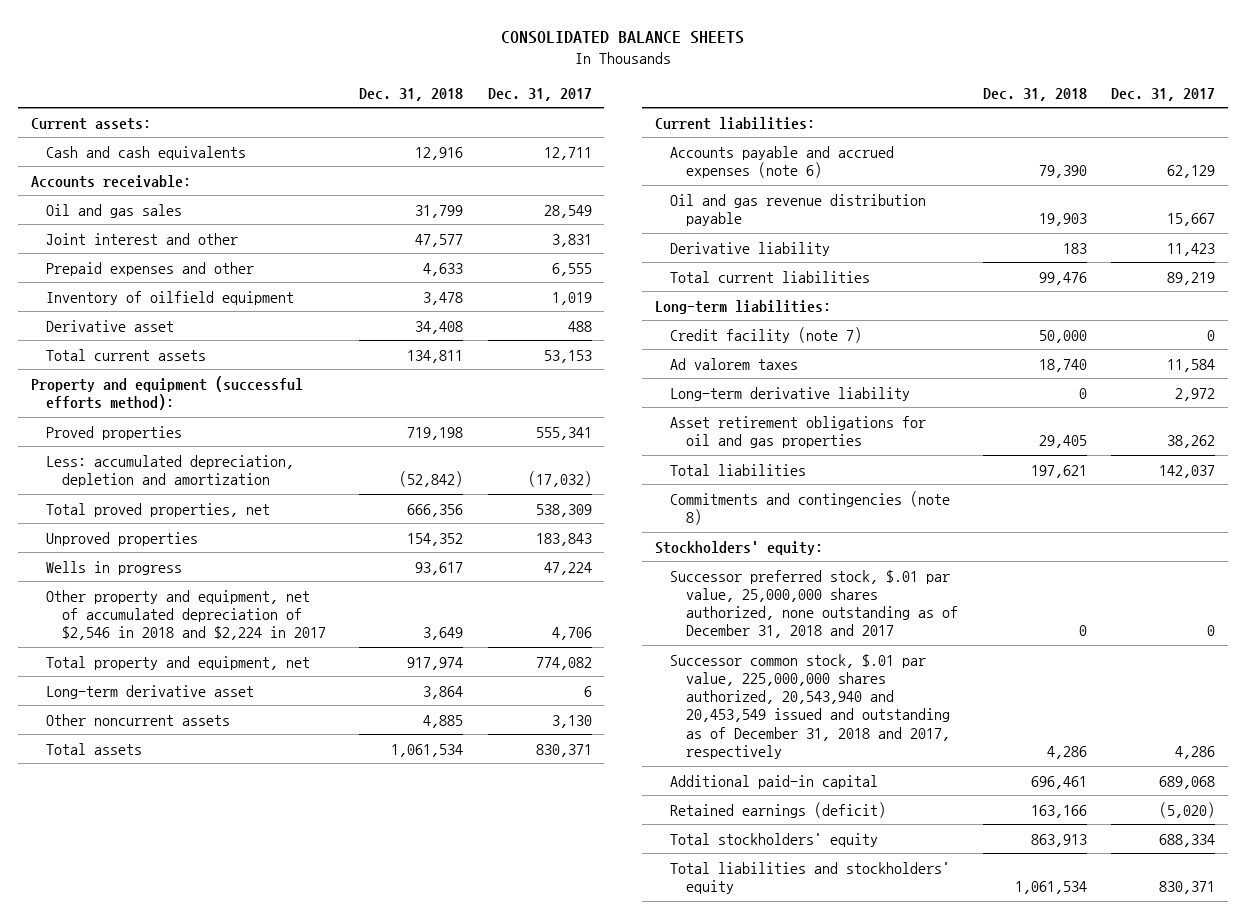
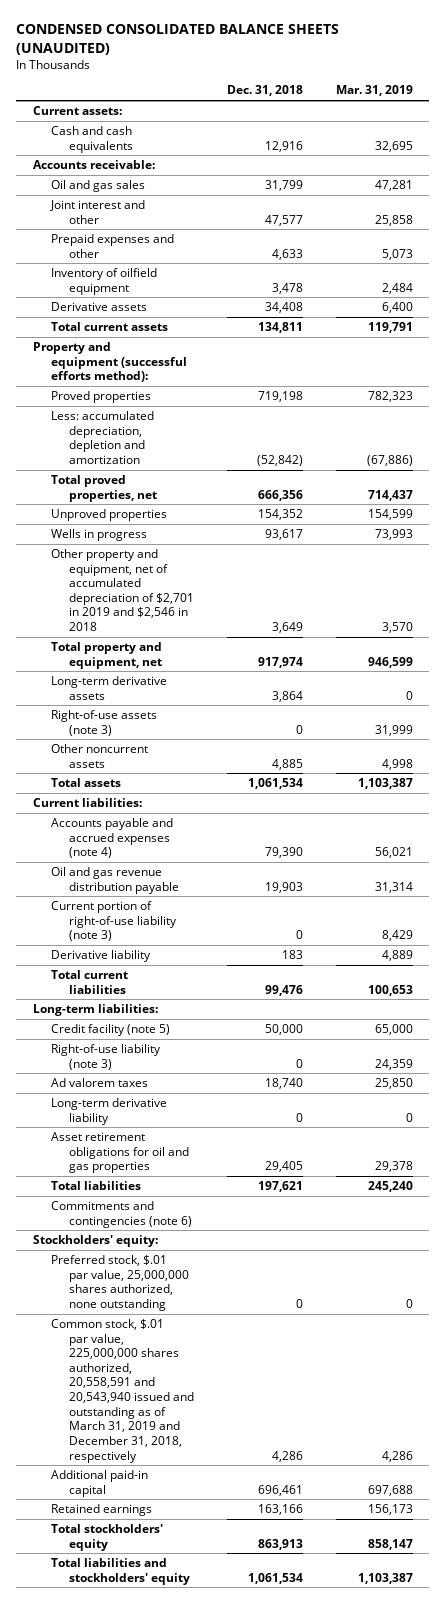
- CONSOLIDATED BALANCE SHEETS
+ CONDENSED CONSOLIDATED BALANCE SHEETS (UNAUDITED)
- | Dec. 31, 2018 | Dec. 31, 2017
+ | Dec. 31, 2018 | Mar. 31, 2019
- Derivative asset | 34,408 | 488
+ Derivative assets | 34,408 | 6,400
- Other property and equipment, net of accumulated depreciation of $2,546 in 2018 and $2,224 in 2017 | 3,649 | 4,706
+ Other property and equipment, net of accumulated depreciation of $2,701 in 2019 and $2,546 in 2018 | 3,649 | 3,570
- Long-term derivative asset | 3,864 | 6
+ Long-term derivative assets | 3,864 | 0
+ Right-of-use assets (note 3) | 0 | 31,999
- Accounts payable and accrued expenses (note 6) | 79,390 | 62,129
+ Accounts payable and accrued expenses (note 4) | 79,390 | 56,021
+ Current portion of right-of-use liability (note 3) | 0 | 8,429
- Credit facility (note 7) | 50,000 | 0
+ Credit facility (note 5) | 50,000 | 65,000
+ Right-of-use liability (note 3) | 0 | 24,359
- Commitments and contingencies (note 8)
+ Commitments and contingencies (note 6)
- Successor preferred stock, $.01 par value, 25,000,000 shares authorized, none outstanding as of December 31, 2018 and 2017 | 0 | 0
- Successor common stock, $.01 par value, 225,000,000 shares authorized, 20,543,940 and 20,453,549 issued and outstanding as of December 31, 2018 and 2017, respectively | 4,286 | 4,286
+ Preferred stock, $.01 par value, 25,000,000 shares authorized, none outstanding | 0 | 0
+ Common stock, $.01 par value, 225,000,000 shares authorized, 20,558,591 and 20,543,940 issued and outstanding as of March 31, 2019 and December 31, 2018, respectively | 4,286 | 4,286
- Retained earnings (deficit) | 163,166 | (5,020)
+ Retained earnings | 163,166 | 156,173

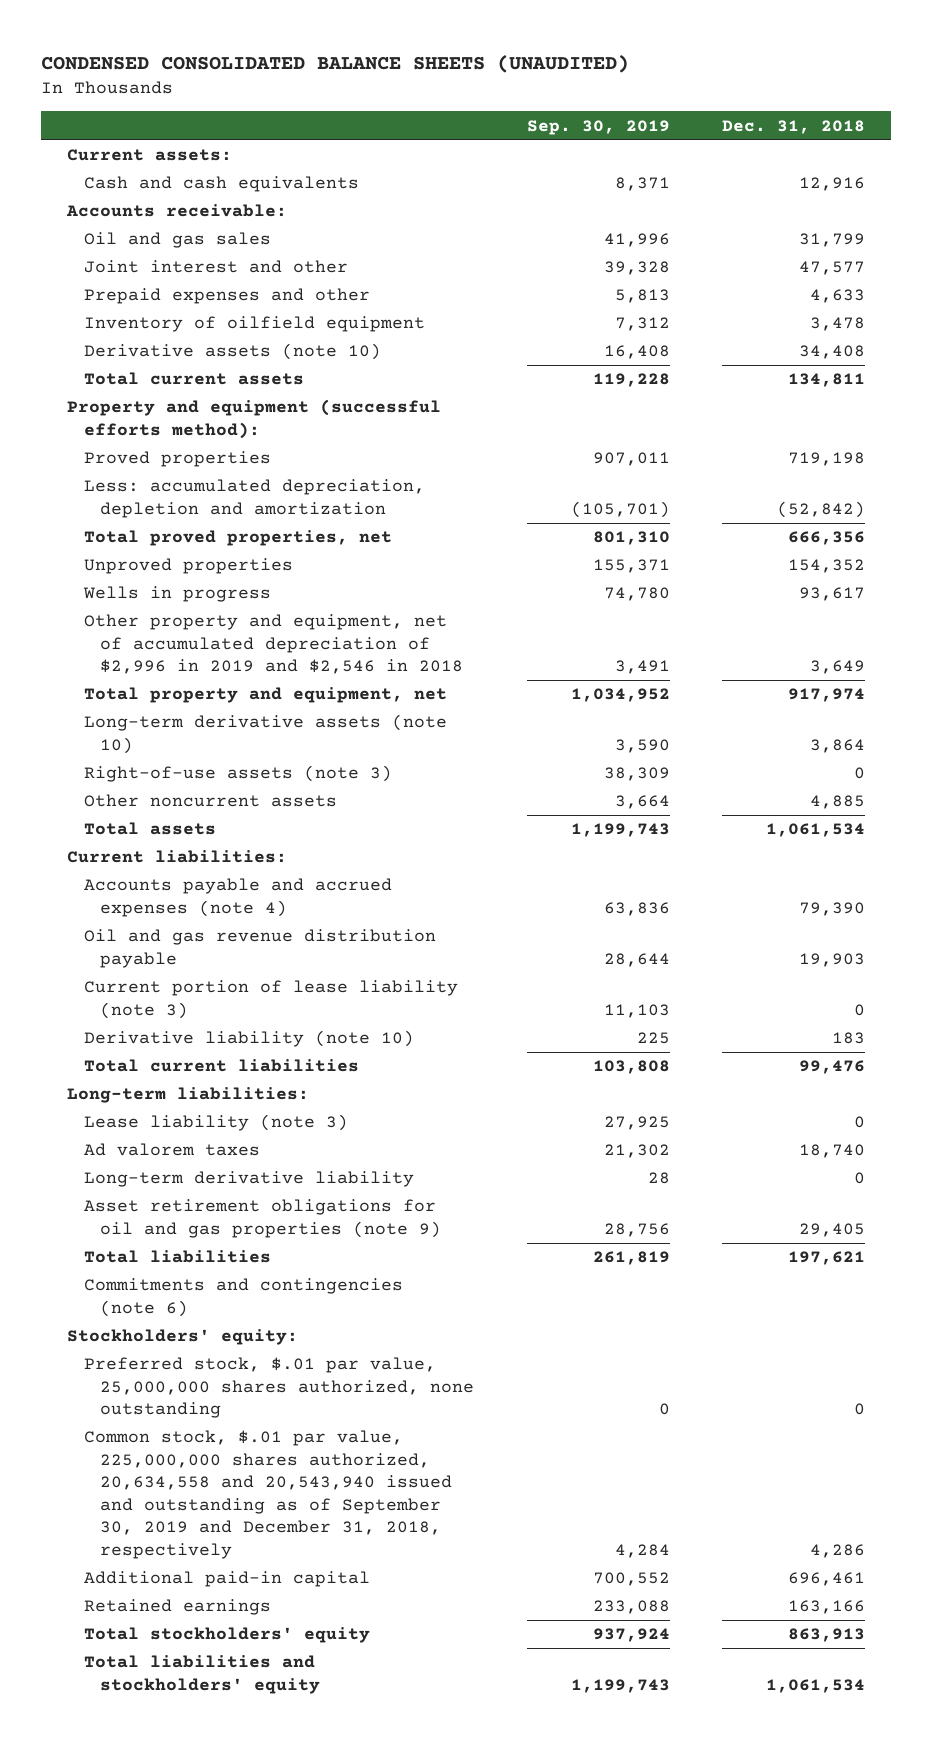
- | Dec. 31, 2018 | Mar. 31, 2019
+ | Sep. 30, 2019 | Dec. 31, 2018
- Derivative assets | 34,408 | 6,400
+ Derivative assets (note 10) | 16,408 | 34,408
- Other property and equipment, net of accumulated depreciation of $2,701 in 2019 and $2,546 in 2018 | 3,649 | 3,570
+ Other property and equipment, net of accumulated depreciation of $2,996 in 2019 and $2,546 in 2018 | 3,491 | 3,649
- Long-term derivative assets | 3,864 | 0
+ Long-term derivative assets (note 10) | 3,590 | 3,864
- Current portion of right-of-use liability (note 3) | 0 | 8,429
- Derivative liability | 183 | 4,889
+ Current portion of lease liability (note 3) | 11,103 | 0
+ Derivative liability (note 10) | 225 | 183
- Credit facility (note 5) | 50,000 | 65,000
- Right-of-use liability (note 3) | 0 | 24,359
+ Lease liability (note 3) | 27,925 | 0
- Asset retirement obligations for oil and gas properties | 29,405 | 29,378
+ Asset retirement obligations for oil and gas properties (note 9) | 28,756 | 29,405
- Common stock, $.01 par value, 225,000,000 shares authorized, 20,558,591 and 20,543,940 issued and outstanding as of March 31, 2019 and December 31, 2018, respectively | 4,286 | 4,286
+ Common stock, $.01 par value, 225,000,000 shares authorized, 20,634,558 and 20,543,940 issued and outstanding as of September 30, 2019 and December 31, 2018, respectively | 4,284 | 4,286

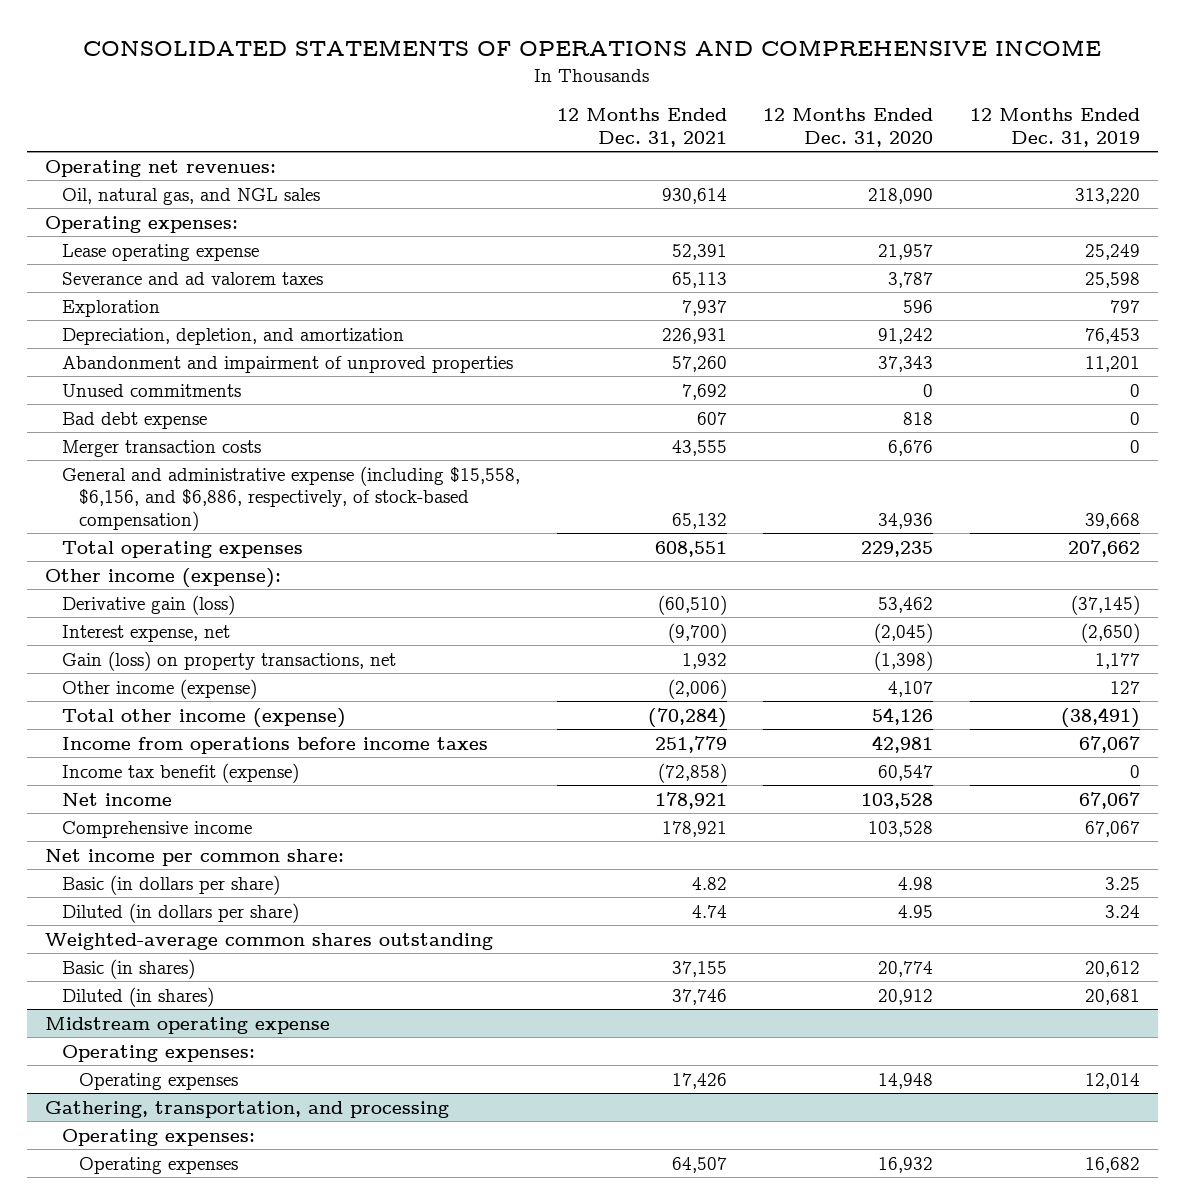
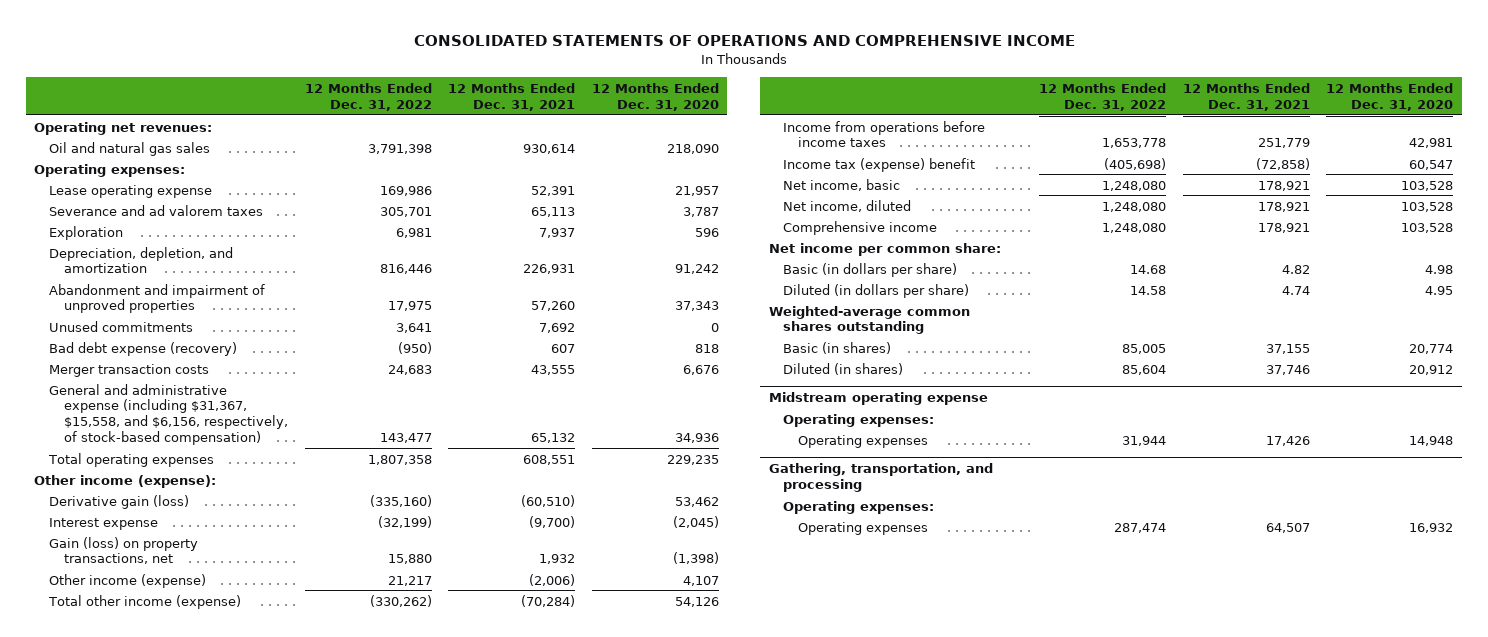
- | 12 Months Ended Dec. 31, 2021 | 12 Months Ended Dec. 31, 2020 | 12 Months Ended Dec. 31, 2019
+ | 12 Months Ended Dec. 31, 2022 | 12 Months Ended Dec. 31, 2021 | 12 Months Ended Dec. 31, 2020
- Oil, natural gas, and NGL sales | 930,614 | 218,090 | 313,220
+ Oil and natural gas sales | 3,791,398 | 930,614 | 218,090
- Bad debt expense | 607 | 818 | 0
+ Bad debt expense (recovery) | (950) | 607 | 818
- General and administrative expense (including $15,558, $6,156, and $6,886, respectively, of stock-based compensation) | 65,132 | 34,936 | 39,668
+ General and administrative expense (including $31,367, $15,558, and $6,156, respectively, of stock-based compensation) | 143,477 | 65,132 | 34,936
- Interest expense, net | (9,700) | (2,045) | (2,650)
+ Interest expense | (32,199) | (9,700) | (2,045)
- Income tax benefit (expense) | (72,858) | 60,547 | 0
- Net income | 178,921 | 103,528 | 67,067
+ Income tax (expense) benefit | (405,698) | (72,858) | 60,547
+ Net income, basic | 1,248,080 | 178,921 | 103,528
+ Net income, diluted | 1,248,080 | 178,921 | 103,528

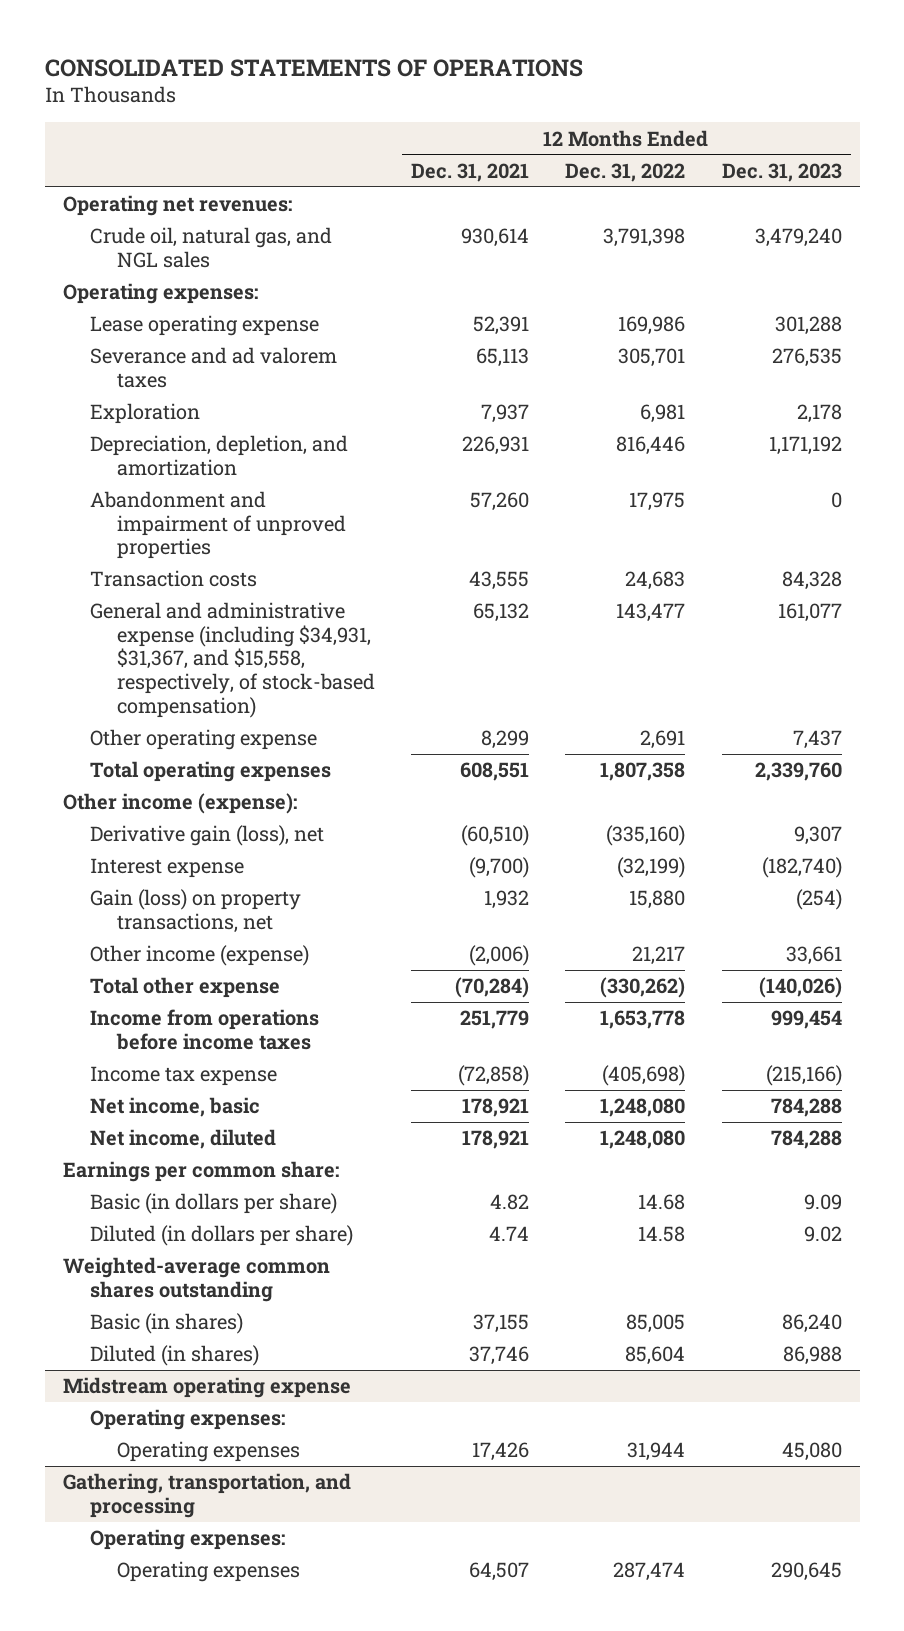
- CONSOLIDATED STATEMENTS OF OPERATIONS AND COMPREHENSIVE INCOME
+ CONSOLIDATED STATEMENTS OF OPERATIONS
- | 12 Months Ended Dec. 31, 2022 | 12 Months Ended Dec. 31, 2021 | 12 Months Ended Dec. 31, 2020
+ | 12 Months Ended Dec. 31, 2021 | 12 Months Ended Dec. 31, 2022 | 12 Months Ended Dec. 31, 2023
- Oil and natural gas sales | 3,791,398 | 930,614 | 218,090
+ Crude oil, natural gas, and NGL sales | 930,614 | 3,791,398 | 3,479,240
- Unused commitments | 3,641 | 7,692 | 0
- Bad debt expense (recovery) | (950) | 607 | 818
- Merger transaction costs | 24,683 | 43,555 | 6,676
- General and administrative expense (including $31,367, $15,558, and $6,156, respectively, of stock-based compensation) | 143,477 | 65,132 | 34,936
+ Transaction costs | 43,555 | 24,683 | 84,328
+ General and administrative expense (including $34,931, $31,367, and $15,558, respectively, of stock-based compensation) | 65,132 | 143,477 | 161,077
+ Other operating expense | 8,299 | 2,691 | 7,437
- Derivative gain (loss) | (335,160) | (60,510) | 53,462
+ Derivative gain (loss), net | (60,510) | (335,160) | 9,307
- Total other income (expense) | (330,262) | (70,284) | 54,126
+ Total other expense | (70,284) | (330,262) | (140,026)
- Income tax (expense) benefit | (405,698) | (72,858) | 60,547
+ Income tax expense | (72,858) | (405,698) | (215,166)
- Comprehensive income | 1,248,080 | 178,921 | 103,528
- Net income per common share:
+ Earnings per common share:

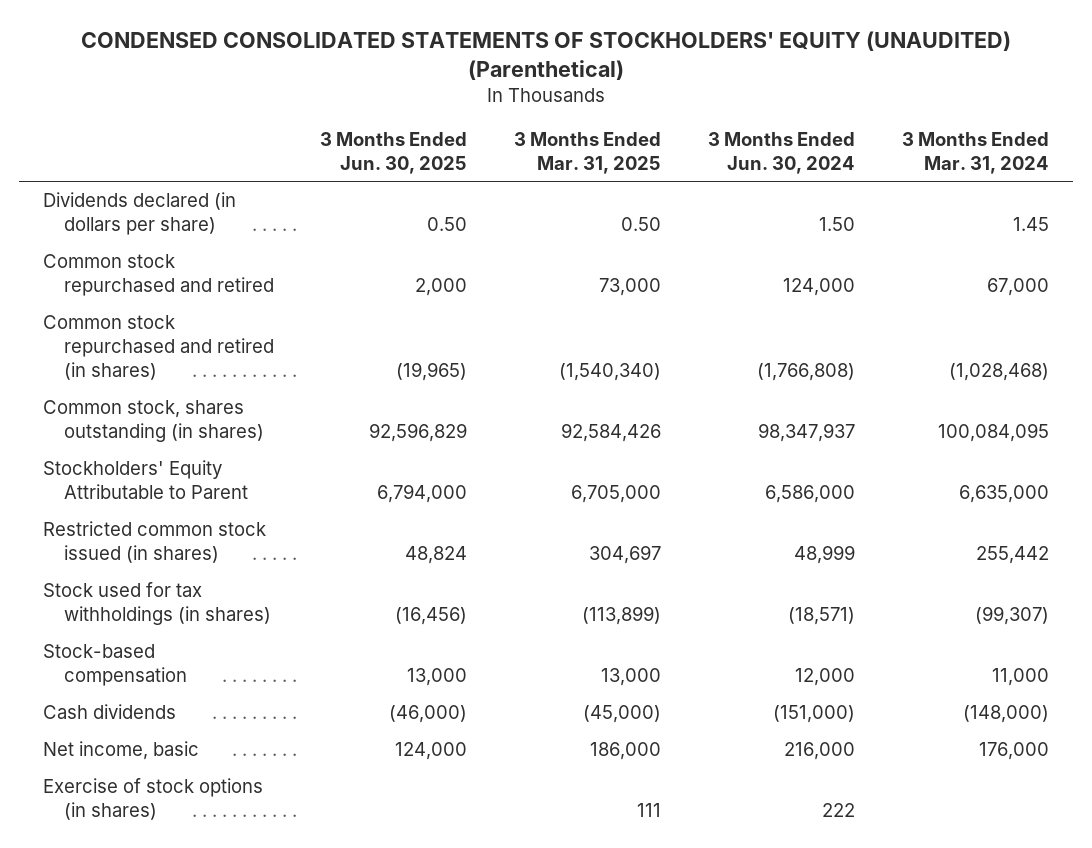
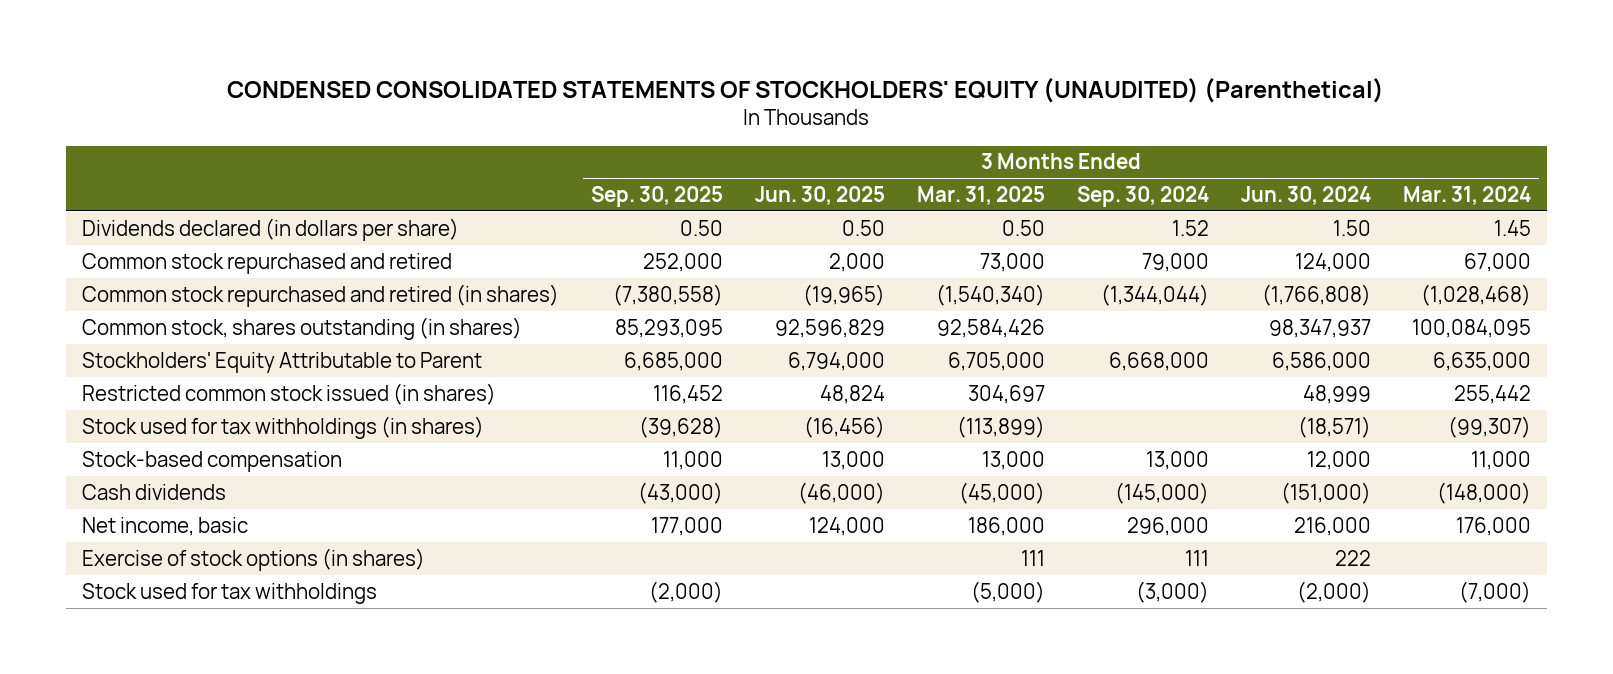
- | 3 Months Ended Jun. 30, 2025 | 3 Months Ended Mar. 31, 2025 | 3 Months Ended Jun. 30, 2024 | 3 Months Ended Mar. 31, 2024
+ | 3 Months Ended Sep. 30, 2025 | 3 Months Ended Jun. 30, 2025 | 3 Months Ended Mar. 31, 2025 | 3 Months Ended Sep. 30, 2024 | 3 Months Ended Jun. 30, 2024 | 3 Months Ended Mar. 31, 2024
+ Stock used for tax withholdings | (2,000) | | (5,000) | (3,000) | (2,000) | (7,000)

